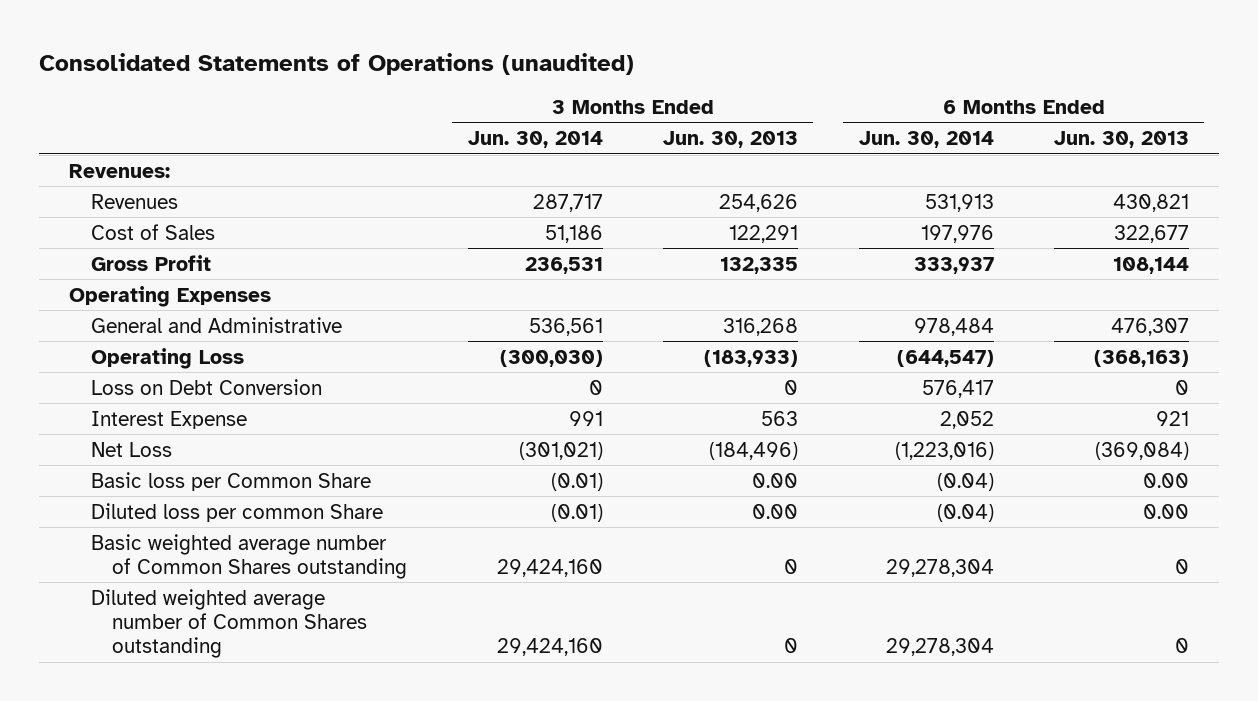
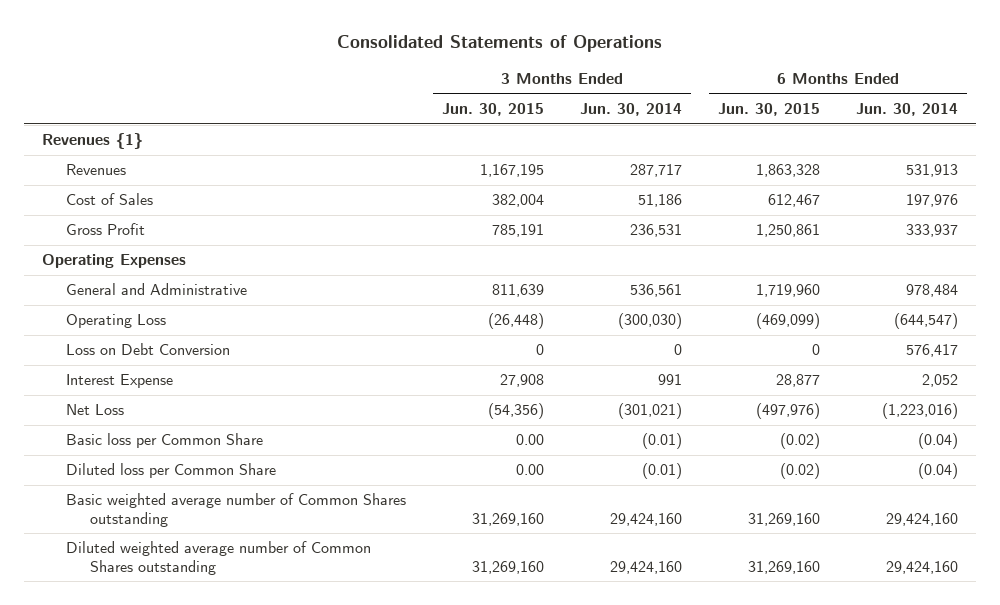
- Consolidated Statements of Operations (unaudited)
+ Consolidated Statements of Operations
- | 3 Months Ended Jun. 30, 2014 | 3 Months Ended Jun. 30, 2013 | 6 Months Ended Jun. 30, 2014 | 6 Months Ended Jun. 30, 2013
+ | 3 Months Ended Jun. 30, 2015 | 3 Months Ended Jun. 30, 2014 | 6 Months Ended Jun. 30, 2015 | 6 Months Ended Jun. 30, 2014
- Revenues:
+ Revenues {1}
- Diluted loss per common Share | (0.01) | 0.00 | (0.04) | 0.00
- Basic weighted average number of Common Shares outstanding | 29,424,160 | 0 | 29,278,304 | 0
- Diluted weighted average number of Common Shares outstanding | 29,424,160 | 0 | 29,278,304 | 0
+ Diluted loss per Common Share | 0.00 | (0.01) | (0.02) | (0.04)
+ Basic weighted average number of Common Shares outstanding | 31,269,160 | 29,424,160 | 31,269,160 | 29,424,160
+ Diluted weighted average number of Common Shares outstanding | 31,269,160 | 29,424,160 | 31,269,160 | 29,424,160

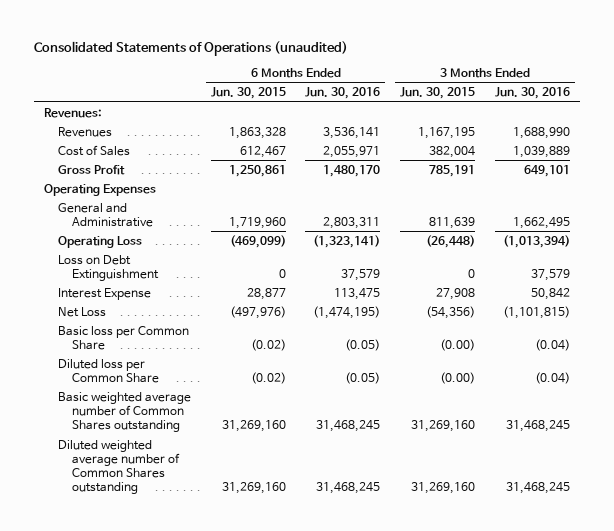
- Consolidated Statements of Operations
+ Consolidated Statements of Operations (unaudited)
- | 3 Months Ended Jun. 30, 2015 | 3 Months Ended Jun. 30, 2014 | 6 Months Ended Jun. 30, 2015 | 6 Months Ended Jun. 30, 2014
+ | 6 Months Ended Jun. 30, 2015 | 6 Months Ended Jun. 30, 2016 | 3 Months Ended Jun. 30, 2015 | 3 Months Ended Jun. 30, 2016
- Revenues {1}
+ Revenues:
- Loss on Debt Conversion | 0 | 0 | 0 | 576,417
+ Loss on Debt Extinguishment | 0 | 37,579 | 0 | 37,579
- Basic loss per Common Share | 0.00 | (0.01) | (0.02) | (0.04)
- Diluted loss per Common Share | 0.00 | (0.01) | (0.02) | (0.04)
+ Basic loss per Common Share | (0.02) | (0.05) | (0.00) | (0.04)
+ Diluted loss per Common Share | (0.02) | (0.05) | (0.00) | (0.04)

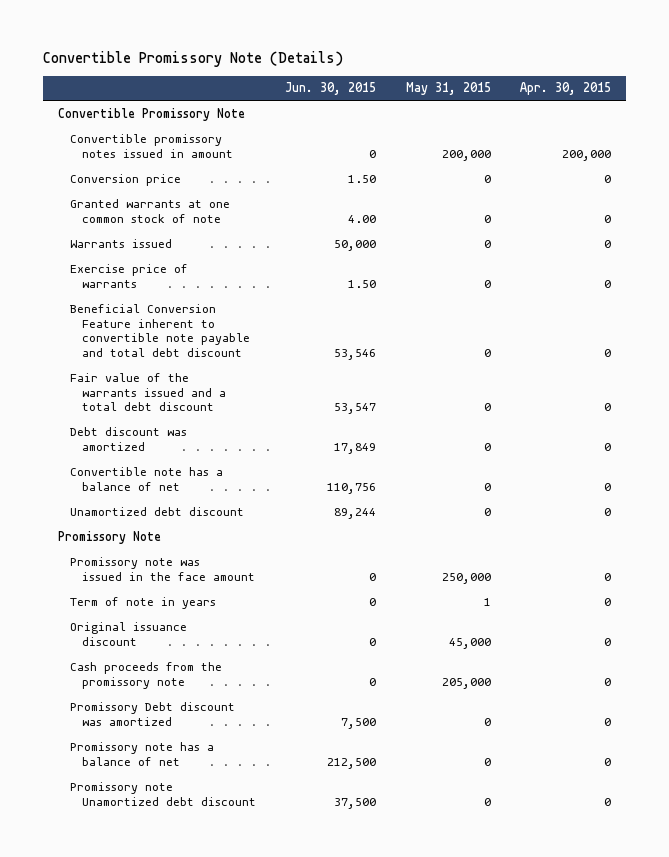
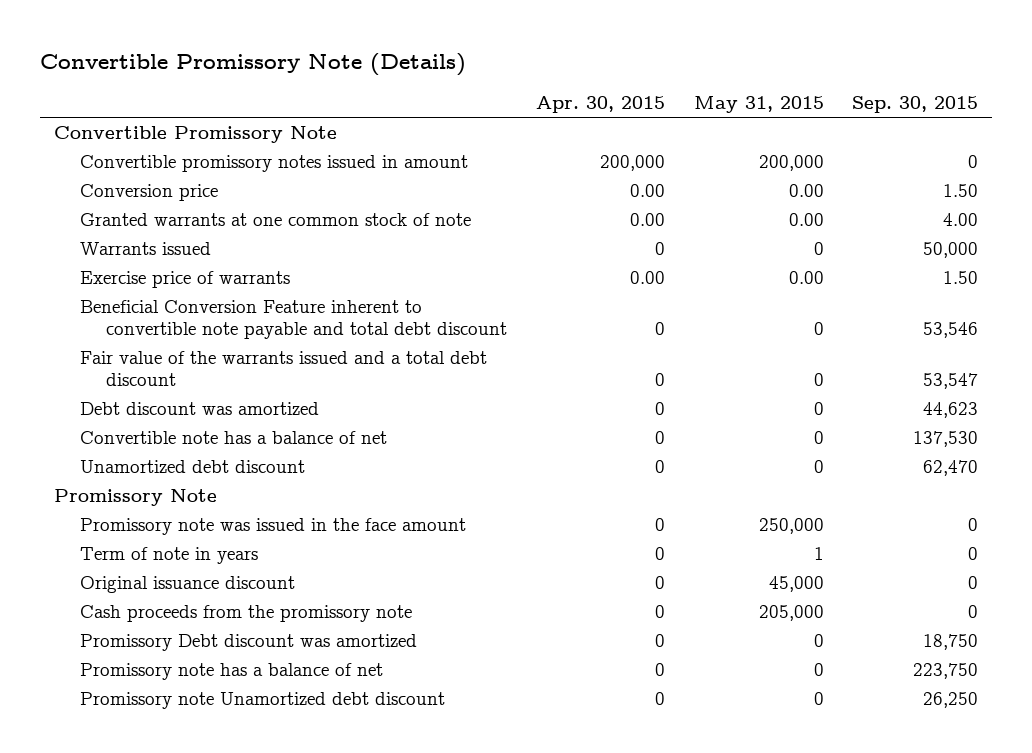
- | Jun. 30, 2015 | May 31, 2015 | Apr. 30, 2015
+ | Apr. 30, 2015 | May 31, 2015 | Sep. 30, 2015
- Conversion price | 1.50 | 0 | 0
- Granted warrants at one common stock of note | 4.00 | 0 | 0
+ Conversion price | 0.00 | 0.00 | 1.50
+ Granted warrants at one common stock of note | 0.00 | 0.00 | 4.00
- Exercise price of warrants | 1.50 | 0 | 0
+ Exercise price of warrants | 0.00 | 0.00 | 1.50

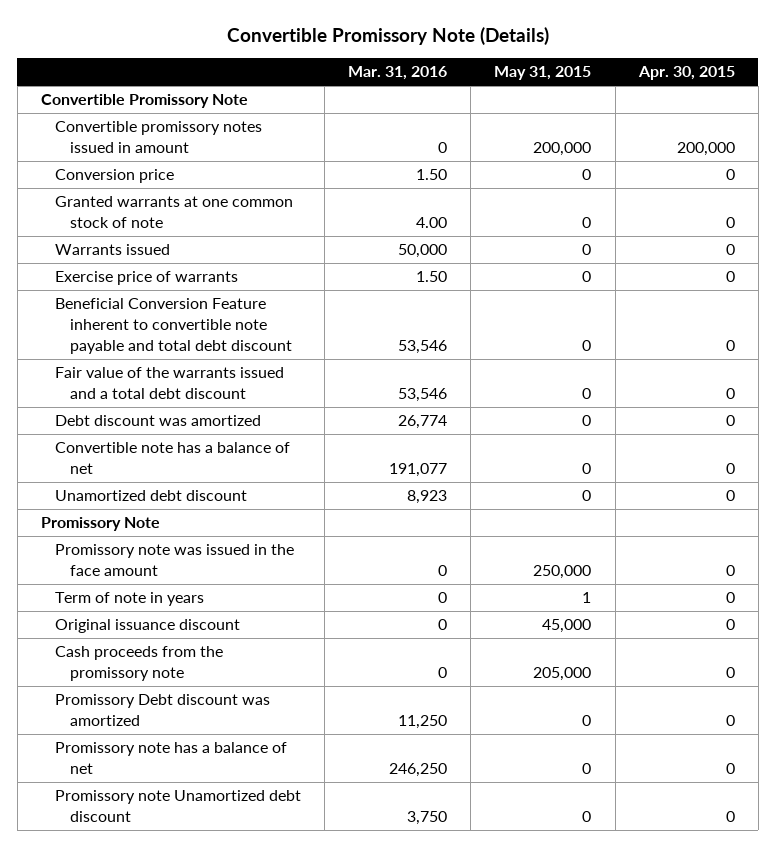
- | Apr. 30, 2015 | May 31, 2015 | Sep. 30, 2015
+ | Mar. 31, 2016 | May 31, 2015 | Apr. 30, 2015
- Conversion price | 0.00 | 0.00 | 1.50
- Granted warrants at one common stock of note | 0.00 | 0.00 | 4.00
+ Conversion price | 1.50 | 0 | 0
+ Granted warrants at one common stock of note | 4.00 | 0 | 0
- Exercise price of warrants | 0.00 | 0.00 | 1.50
+ Exercise price of warrants | 1.50 | 0 | 0

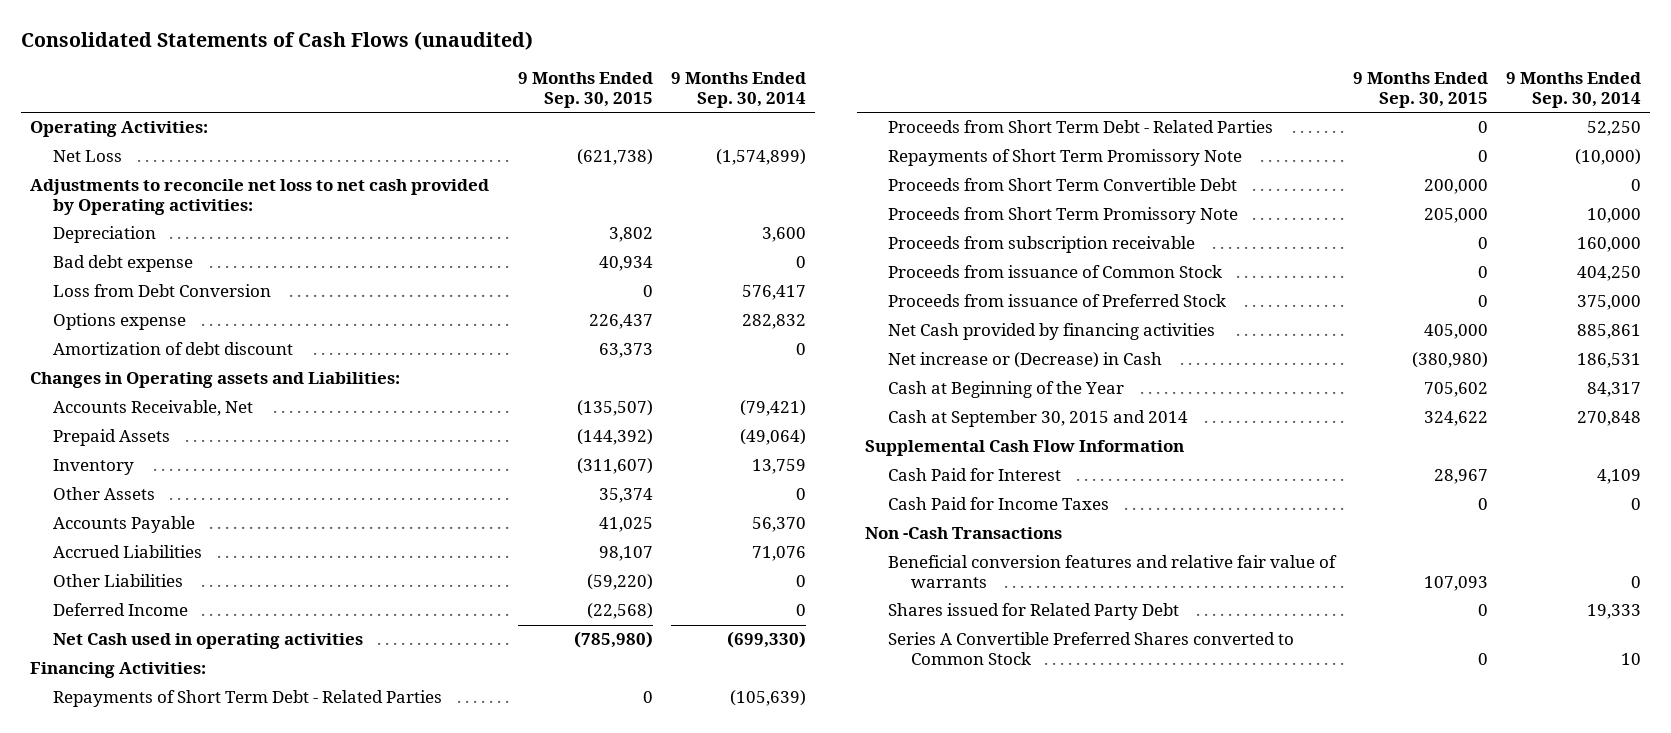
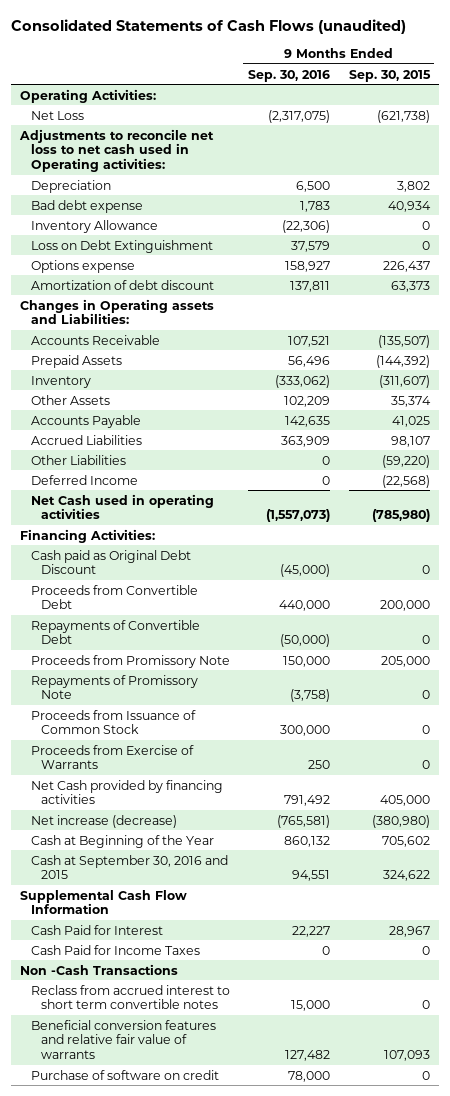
- | 9 Months Ended Sep. 30, 2015 | 9 Months Ended Sep. 30, 2014
+ | 9 Months Ended Sep. 30, 2016 | 9 Months Ended Sep. 30, 2015
- Adjustments to reconcile net loss to net cash provided by Operating activities:
+ Adjustments to reconcile net loss to net cash used in Operating activities:
- Loss from Debt Conversion | 0 | 576,417
+ Inventory Allowance | (22,306) | 0
+ Loss on Debt Extinguishment | 37,579 | 0
- Accounts Receivable, Net | (135,507) | (79,421)
+ Accounts Receivable | 107,521 | (135,507)
- Repayments of Short Term Debt - Related Parties | 0 | (105,639)
- Proceeds from Short Term Debt - Related Parties | 0 | 52,250
- Repayments of Short Term Promissory Note | 0 | (10,000)
- Proceeds from Short Term Convertible Debt | 200,000 | 0
- Proceeds from Short Term Promissory Note | 205,000 | 10,000
- Proceeds from subscription receivable | 0 | 160,000
- Proceeds from issuance of Common Stock | 0 | 404,250
- Proceeds from issuance of Preferred Stock | 0 | 375,000
+ Cash paid as Original Debt Discount | (45,000) | 0
+ Proceeds from Convertible Debt | 440,000 | 200,000
+ Repayments of Convertible Debt | (50,000) | 0
+ Proceeds from Promissory Note | 150,000 | 205,000
+ Repayments of Promissory Note | (3,758) | 0
+ Proceeds from Issuance of Common Stock | 300,000 | 0
+ Proceeds from Exercise of Warrants | 250 | 0
- Net increase or (Decrease) in Cash | (380,980) | 186,531
+ Net increase (decrease) | (765,581) | (380,980)
- Cash at September 30, 2015 and 2014 | 324,622 | 270,848
+ Cash at September 30, 2016 and 2015 | 94,551 | 324,622
+ Reclass from accrued interest to short term convertible notes | 15,000 | 0
- Shares issued for Related Party Debt | 0 | 19,333
- Series A Convertible Preferred Shares converted to Common Stock | 0 | 10
+ Purchase of software on credit | 78,000 | 0

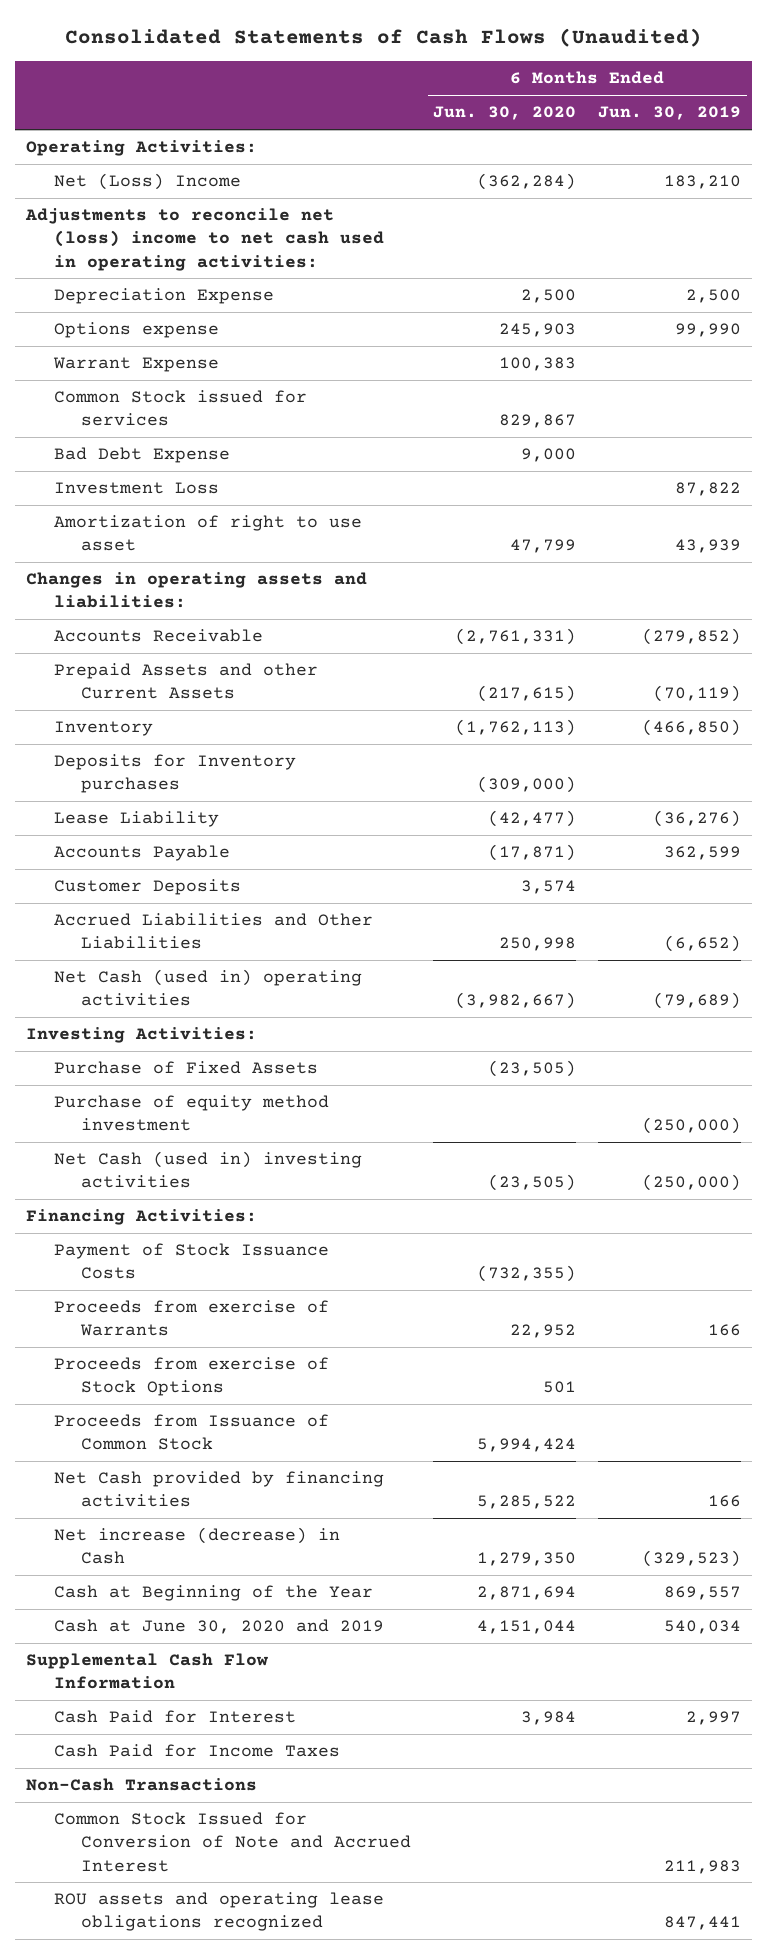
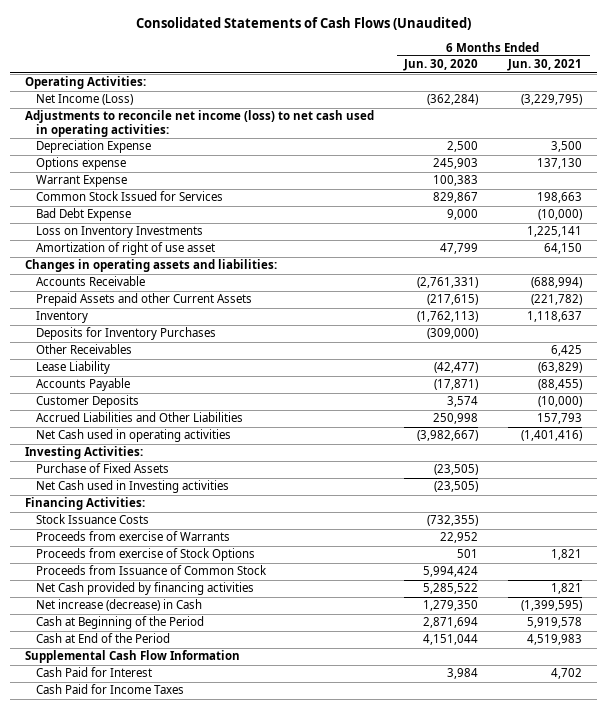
- | 6 Months Ended Jun. 30, 2020 | 6 Months Ended Jun. 30, 2019
+ | 6 Months Ended Jun. 30, 2020 | 6 Months Ended Jun. 30, 2021
- Net (Loss) Income | (362,284) | 183,210
- Adjustments to reconcile net (loss) income to net cash used in operating activities:
+ Net Income (Loss) | (362,284) | (3,229,795)
+ Adjustments to reconcile net income (loss) to net cash used in operating activities:
- Common Stock issued for services | 829,867 |
+ Common Stock Issued for Services | 829,867 | 198,663
- Investment Loss | | 87,822
- Amortization of right to use asset | 47,799 | 43,939
+ Loss on Inventory Investments | | 1,225,141
+ Amortization of right of use asset | 47,799 | 64,150
- Deposits for Inventory purchases | (309,000) |
+ Deposits for Inventory Purchases | (309,000) |
+ Other Receivables | | 6,425
- Net Cash (used in) operating activities | (3,982,667) | (79,689)
+ Net Cash used in operating activities | (3,982,667) | (1,401,416)
- Purchase of equity method investment | | (250,000)
- Net Cash (used in) investing activities | (23,505) | (250,000)
+ Net Cash used in Investing activities | (23,505) |
- Payment of Stock Issuance Costs | (732,355) |
+ Stock Issuance Costs | (732,355) |
- Cash at Beginning of the Year | 2,871,694 | 869,557
- Cash at June 30, 2020 and 2019 | 4,151,044 | 540,034
+ Cash at Beginning of the Period | 2,871,694 | 5,919,578
+ Cash at End of the Period | 4,151,044 | 4,519,983
- Non-Cash Transactions
- Common Stock Issued for Conversion of Note and Accrued Interest | | 211,983
- ROU assets and operating lease obligations recognized | | 847,441

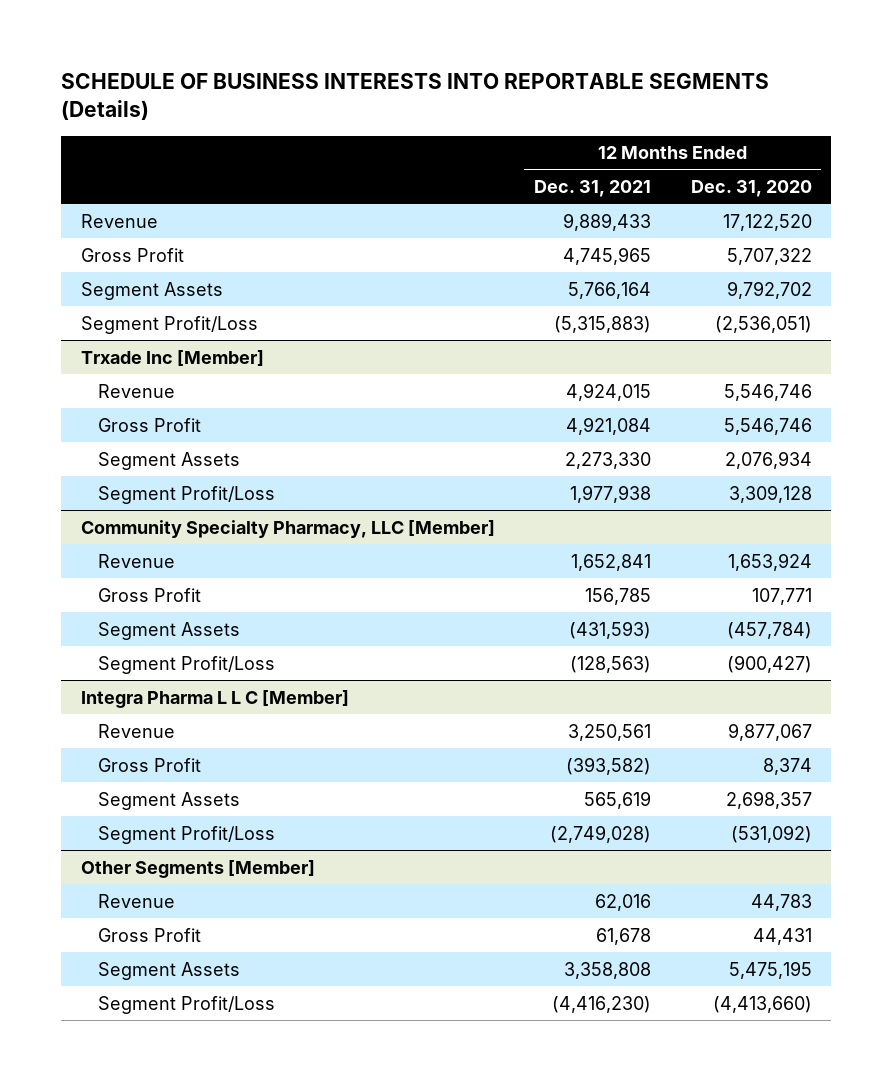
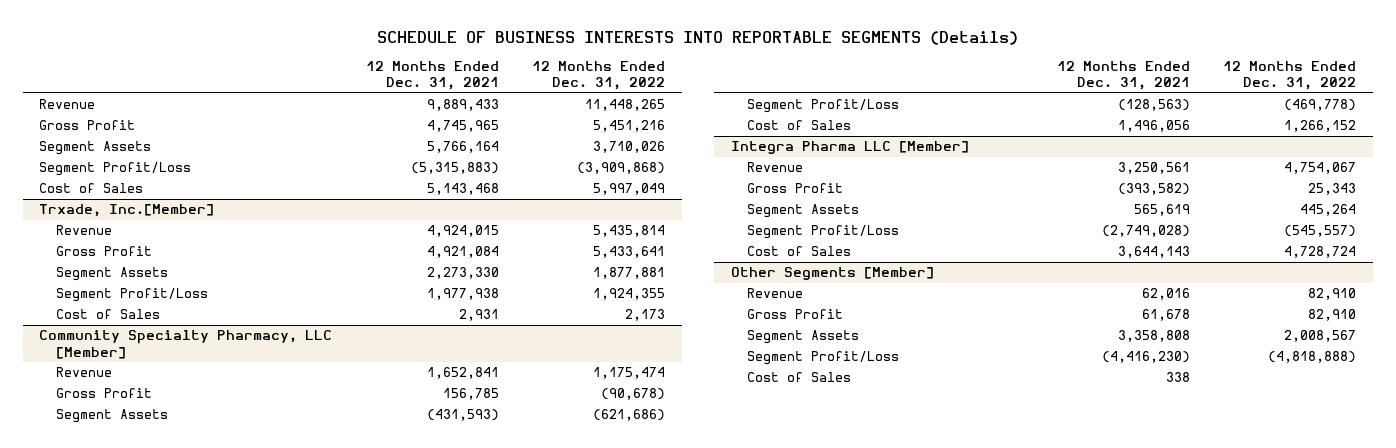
- | 12 Months Ended Dec. 31, 2021 | 12 Months Ended Dec. 31, 2020
+ | 12 Months Ended Dec. 31, 2021 | 12 Months Ended Dec. 31, 2022
- Trxade Inc [Member]
+ Cost of Sales | 5,143,468 | 5,997,049
+ Trxade, Inc.[Member]
+ Cost of Sales | 2,931 | 2,173
- Integra Pharma L L C [Member]
@ Community Specialty Pharmacy, LLC [Member]
+ Cost of Sales | 1,496,056 | 1,266,152
+ Integra Pharma LLC [Member]
+ Cost of Sales | 3,644,143 | 4,728,724
@ Other Segments [Member]
+ Cost of Sales | 338 |

